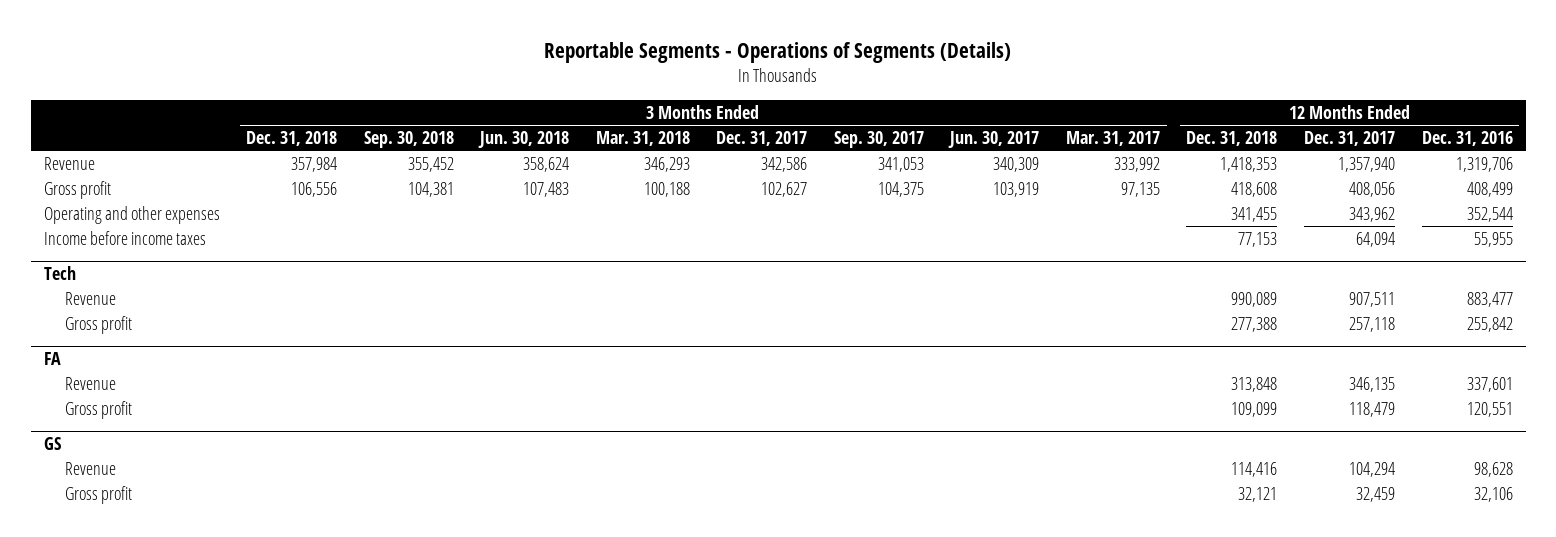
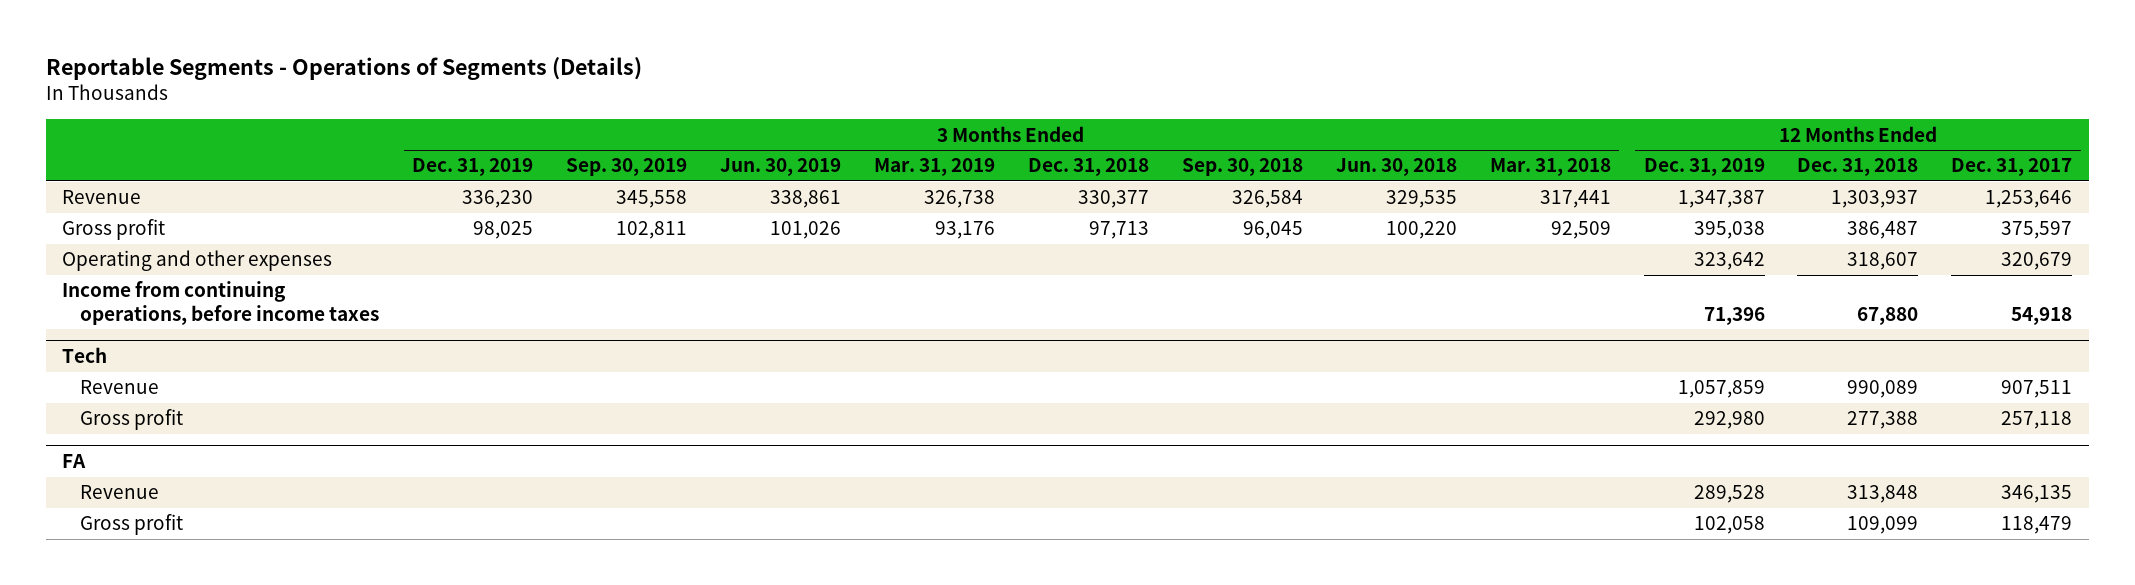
- | 3 Months Ended Dec. 31, 2018 | 3 Months Ended Sep. 30, 2018 | 3 Months Ended Jun. 30, 2018 | 3 Months Ended Mar. 31, 2018 | 3 Months Ended Dec. 31, 2017 | 3 Months Ended Sep. 30, 2017 | 3 Months Ended Jun. 30, 2017 | 3 Months Ended Mar. 31, 2017 | 12 Months Ended Dec. 31, 2018 | 12 Months Ended Dec. 31, 2017 | 12 Months Ended Dec. 31, 2016
+ | 3 Months Ended Dec. 31, 2019 | 3 Months Ended Sep. 30, 2019 | 3 Months Ended Jun. 30, 2019 | 3 Months Ended Mar. 31, 2019 | 3 Months Ended Dec. 31, 2018 | 3 Months Ended Sep. 30, 2018 | 3 Months Ended Jun. 30, 2018 | 3 Months Ended Mar. 31, 2018 | 12 Months Ended Dec. 31, 2019 | 12 Months Ended Dec. 31, 2018 | 12 Months Ended Dec. 31, 2017
- Revenue | 357,984 | 355,452 | 358,624 | 346,293 | 342,586 | 341,053 | 340,309 | 333,992 | 1,418,353 | 1,357,940 | 1,319,706
- Gross profit | 106,556 | 104,381 | 107,483 | 100,188 | 102,627 | 104,375 | 103,919 | 97,135 | 418,608 | 408,056 | 408,499
- Operating and other expenses | | | | | | | | | 341,455 | 343,962 | 352,544
- Income before income taxes | | | | | | | | | 77,153 | 64,094 | 55,955
+ Revenue | 336,230 | 345,558 | 338,861 | 326,738 | 330,377 | 326,584 | 329,535 | 317,441 | 1,347,387 | 1,303,937 | 1,253,646
+ Gross profit | 98,025 | 102,811 | 101,026 | 93,176 | 97,713 | 96,045 | 100,220 | 92,509 | 395,038 | 386,487 | 375,597
+ Operating and other expenses | | | | | | | | | 323,642 | 318,607 | 320,679
+ Income from continuing operations, before income taxes | | | | | | | | | 71,396 | 67,880 | 54,918
- GS
- Revenue | | | | | | | | | 114,416 | 104,294 | 98,628
- Gross profit | | | | | | | | | 32,121 | 32,459 | 32,106

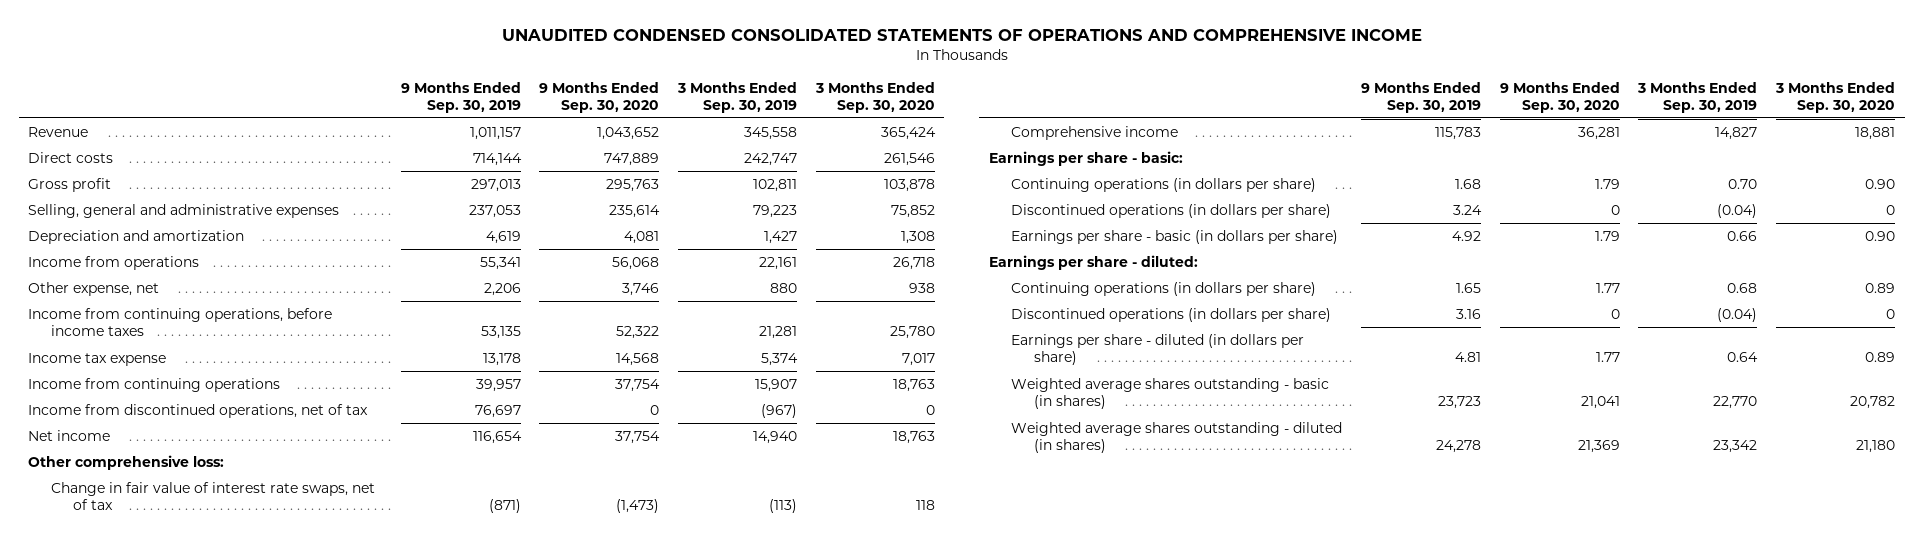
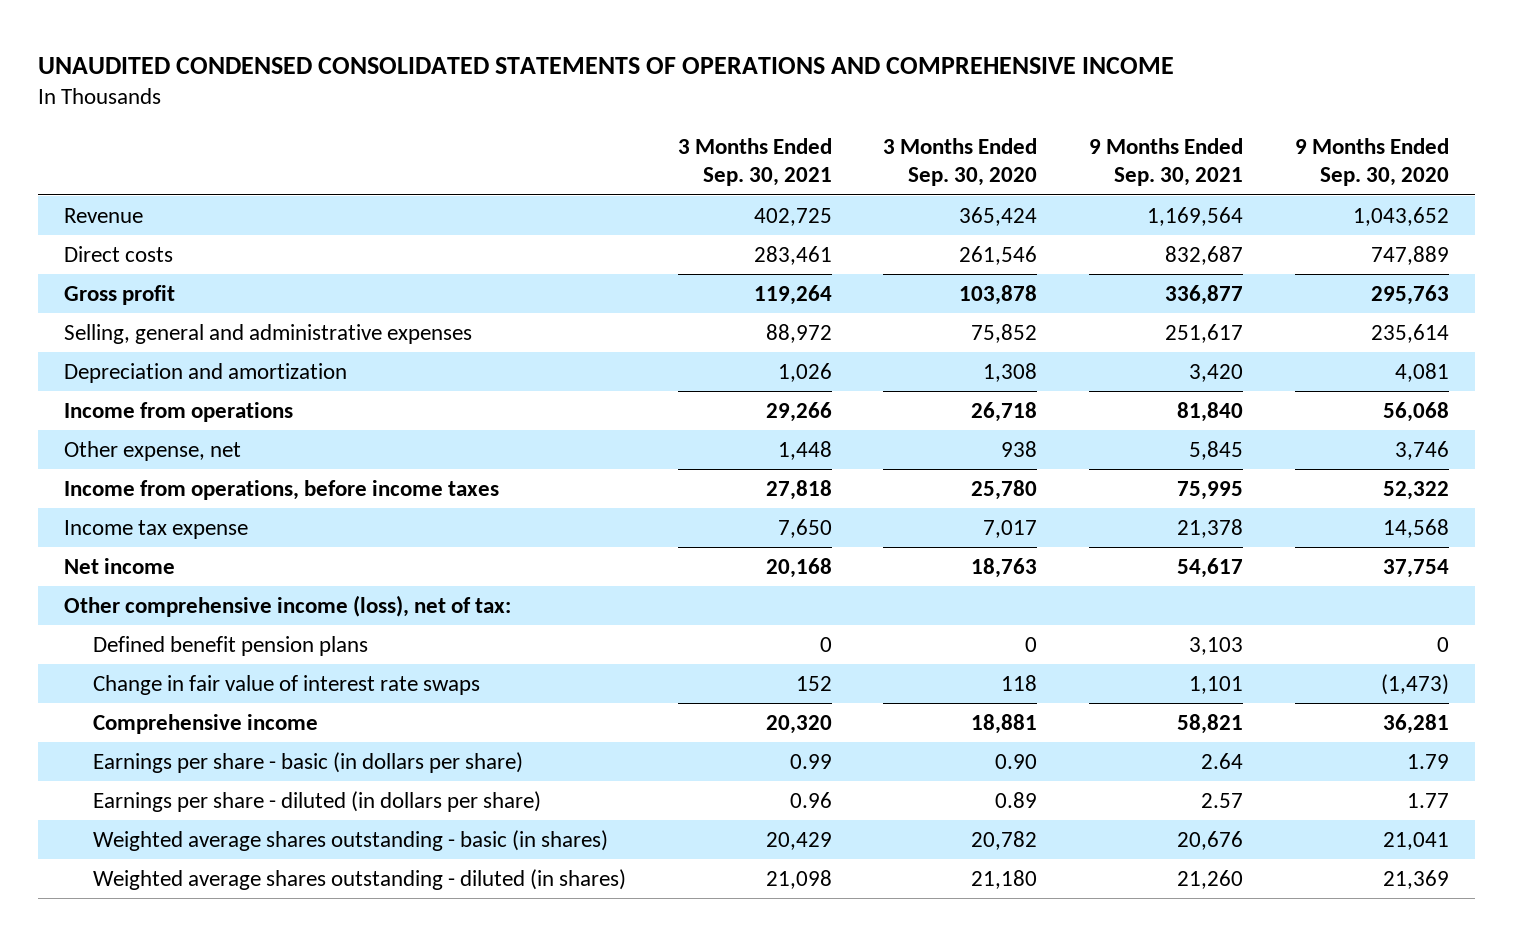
- | 9 Months Ended Sep. 30, 2019 | 9 Months Ended Sep. 30, 2020 | 3 Months Ended Sep. 30, 2019 | 3 Months Ended Sep. 30, 2020
+ | 3 Months Ended Sep. 30, 2021 | 3 Months Ended Sep. 30, 2020 | 9 Months Ended Sep. 30, 2021 | 9 Months Ended Sep. 30, 2020
- Income from continuing operations, before income taxes | 53,135 | 52,322 | 21,281 | 25,780
+ Income from operations, before income taxes | 27,818 | 25,780 | 75,995 | 52,322
- Income from continuing operations | 39,957 | 37,754 | 15,907 | 18,763
- Income from discontinued operations, net of tax | 76,697 | 0 | (967) | 0
- Other comprehensive loss:
- Change in fair value of interest rate swaps, net of tax | (871) | (1,473) | (113) | 118
+ Other comprehensive income (loss), net of tax:
+ Defined benefit pension plans | 0 | 0 | 3,103 | 0
+ Change in fair value of interest rate swaps | 152 | 118 | 1,101 | (1,473)
- Earnings per share - basic:
- Continuing operations (in dollars per share) | 1.68 | 1.79 | 0.70 | 0.90
- Discontinued operations (in dollars per share) | 3.24 | 0 | (0.04) | 0
- Earnings per share - diluted:
- Continuing operations (in dollars per share) | 1.65 | 1.77 | 0.68 | 0.89
- Discontinued operations (in dollars per share) | 3.16 | 0 | (0.04) | 0

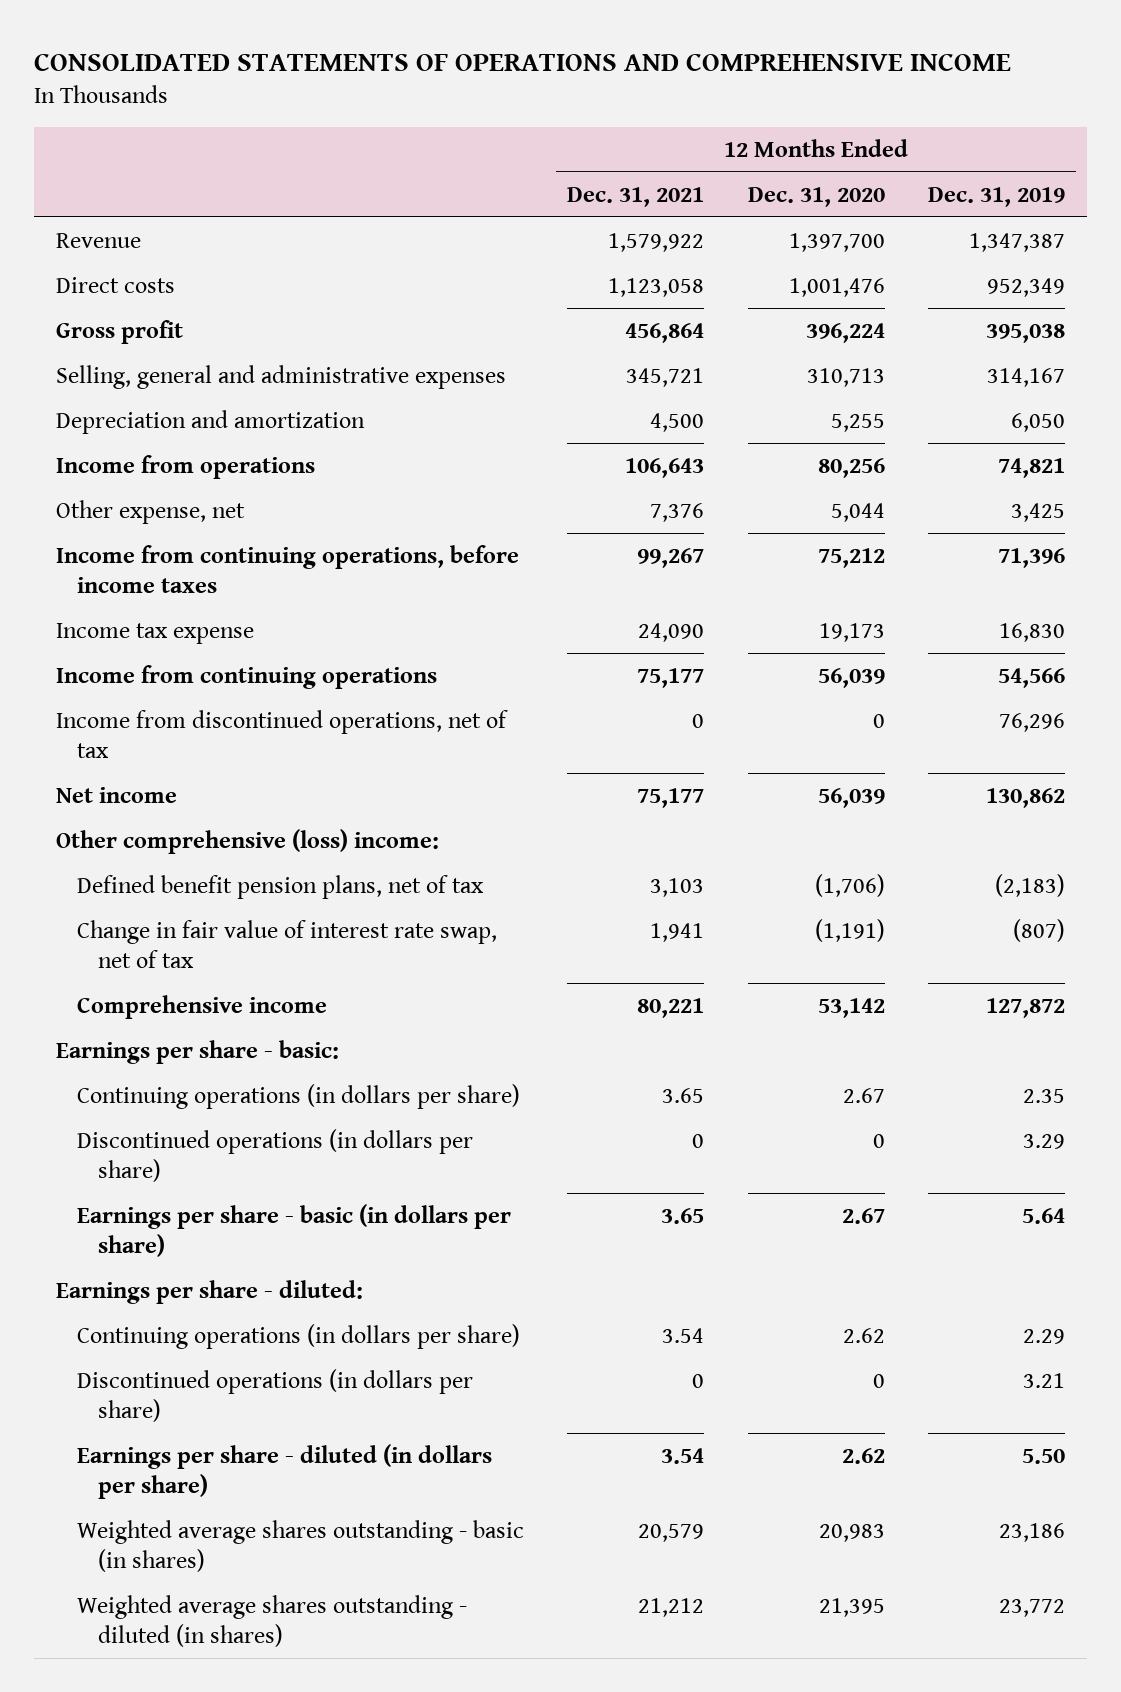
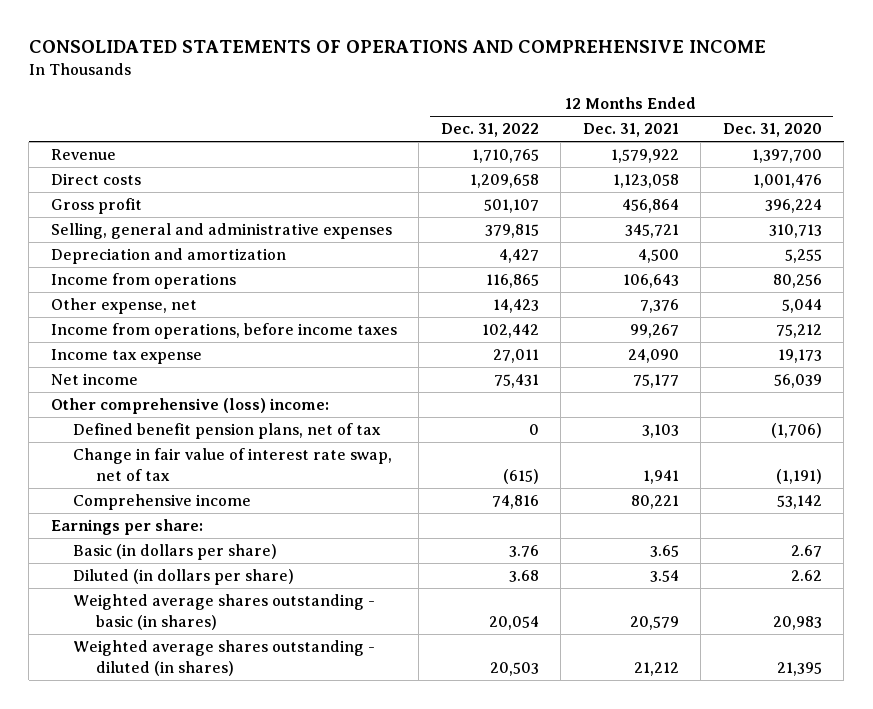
- | 12 Months Ended Dec. 31, 2021 | 12 Months Ended Dec. 31, 2020 | 12 Months Ended Dec. 31, 2019
+ | 12 Months Ended Dec. 31, 2022 | 12 Months Ended Dec. 31, 2021 | 12 Months Ended Dec. 31, 2020
- Income from continuing operations, before income taxes | 99,267 | 75,212 | 71,396
+ Income from operations, before income taxes | 102,442 | 99,267 | 75,212
- Income from continuing operations | 75,177 | 56,039 | 54,566
- Income from discontinued operations, net of tax | 0 | 0 | 76,296
- Earnings per share - basic:
- Continuing operations (in dollars per share) | 3.65 | 2.67 | 2.35
- Discontinued operations (in dollars per share) | 0 | 0 | 3.29
- Earnings per share - basic (in dollars per share) | 3.65 | 2.67 | 5.64
- Earnings per share - diluted:
- Continuing operations (in dollars per share) | 3.54 | 2.62 | 2.29
- Discontinued operations (in dollars per share) | 0 | 0 | 3.21
- Earnings per share - diluted (in dollars per share) | 3.54 | 2.62 | 5.50
+ Earnings per share:
+ Basic (in dollars per share) | 3.76 | 3.65 | 2.67
+ Diluted (in dollars per share) | 3.68 | 3.54 | 2.62

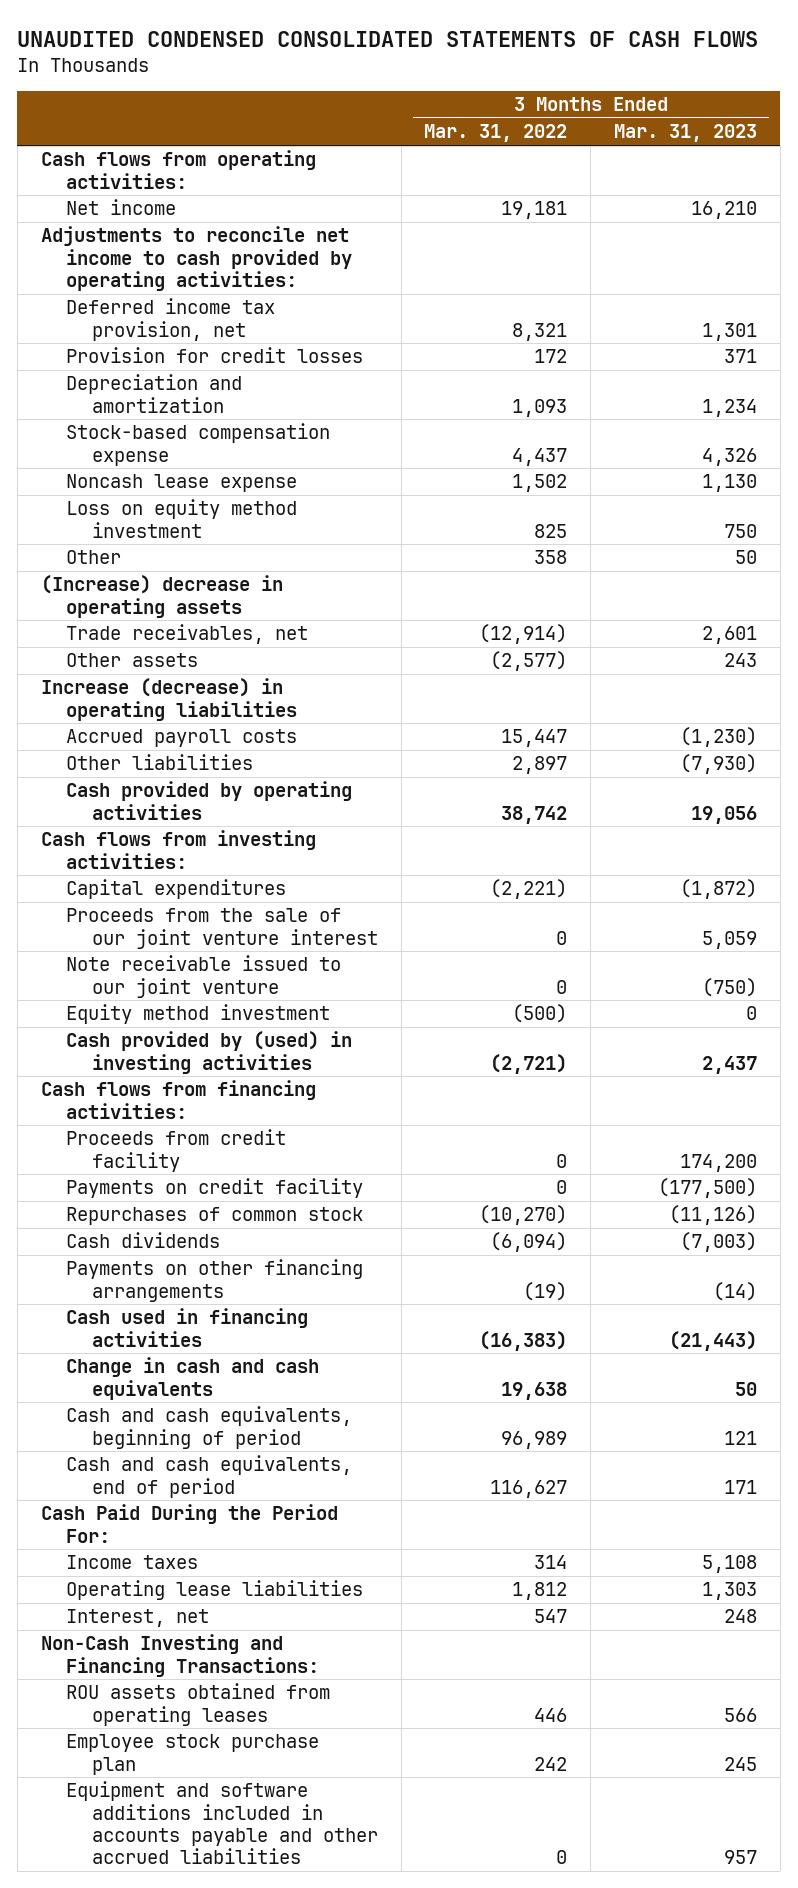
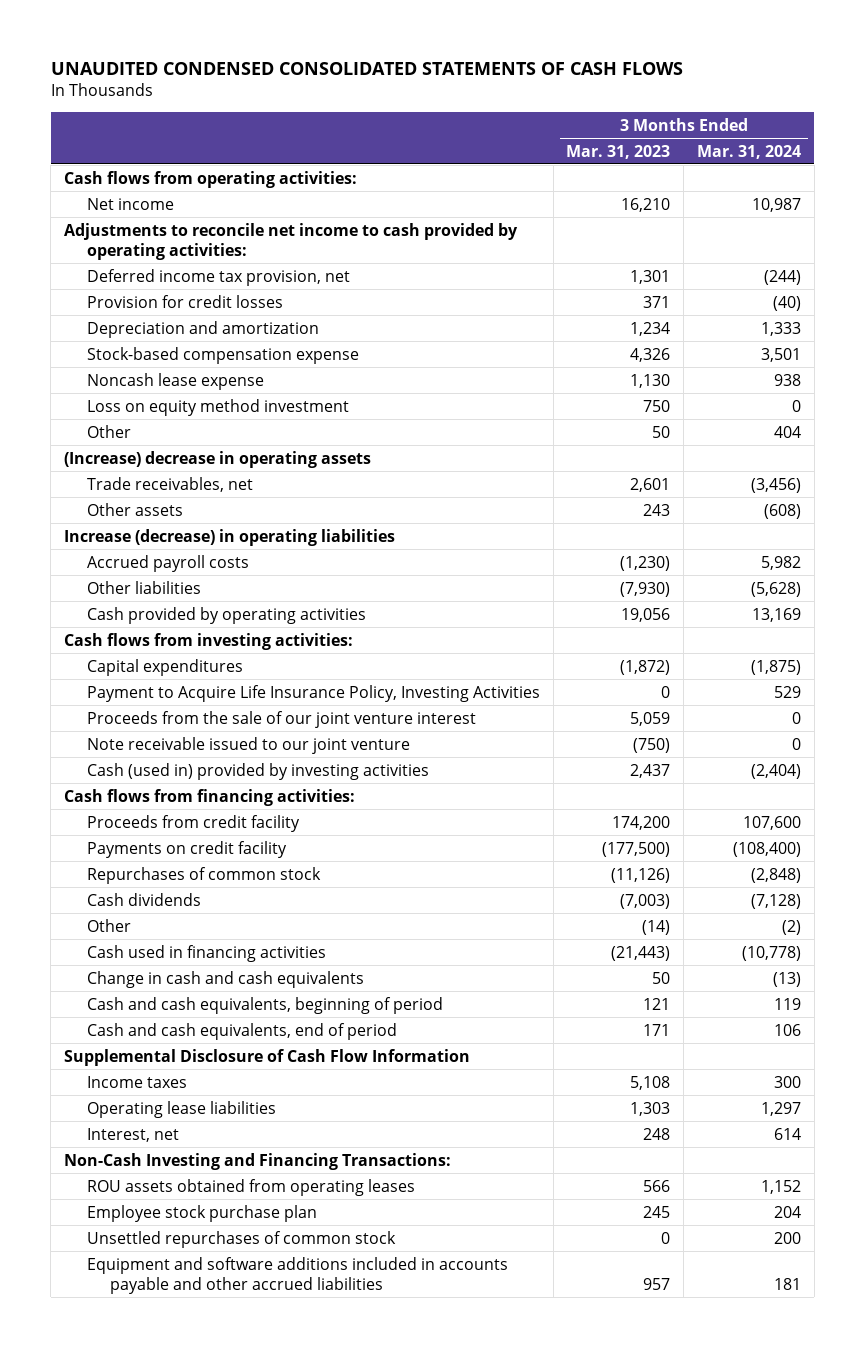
- | 3 Months Ended Mar. 31, 2022 | 3 Months Ended Mar. 31, 2023
+ | 3 Months Ended Mar. 31, 2023 | 3 Months Ended Mar. 31, 2024
+ Payment to Acquire Life Insurance Policy, Investing Activities | 0 | 529
- Equity method investment | (500) | 0
- Cash provided by (used) in investing activities | (2,721) | 2,437
+ Cash (used in) provided by investing activities | 2,437 | (2,404)
- Payments on other financing arrangements | (19) | (14)
+ Other | (14) | (2)
- Cash Paid During the Period For:
+ Supplemental Disclosure of Cash Flow Information
+ Unsettled repurchases of common stock | 0 | 200

